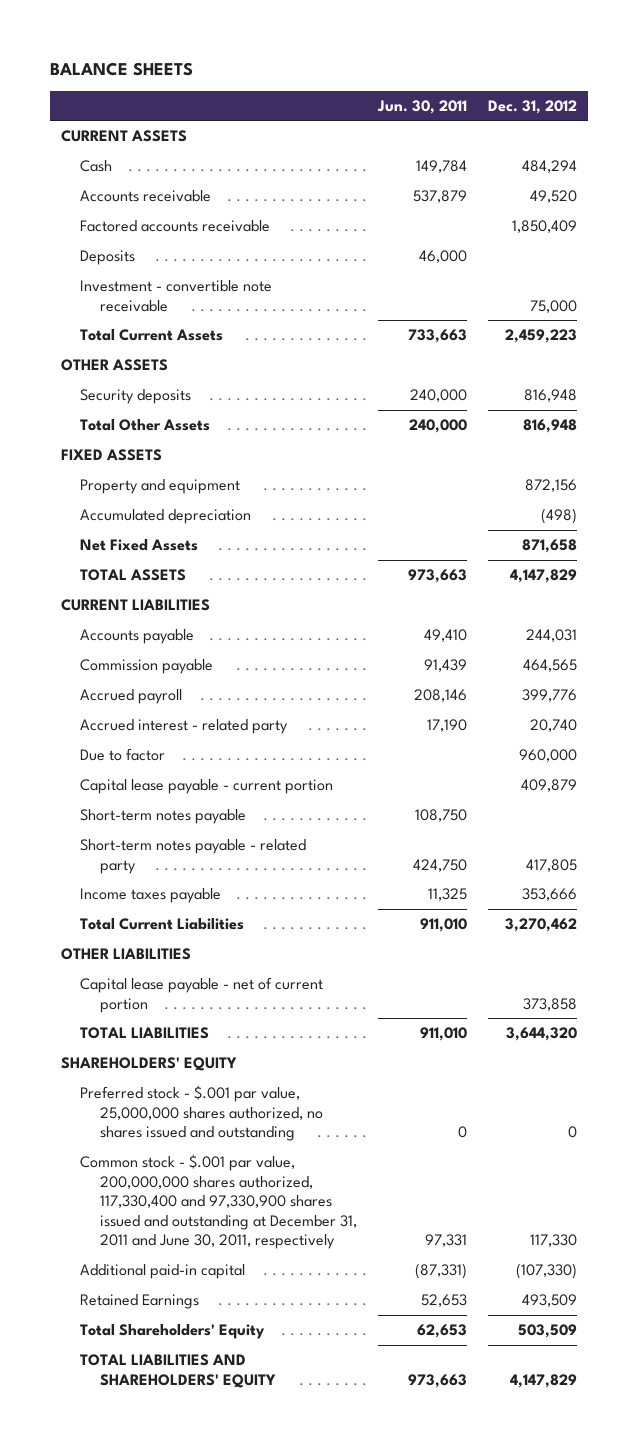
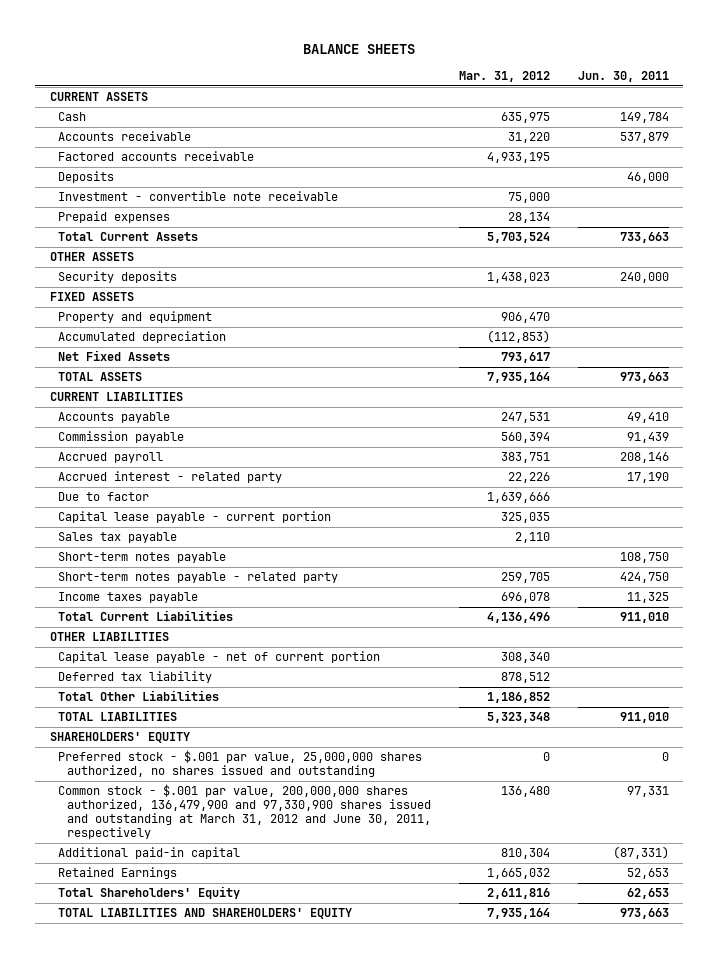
- | Jun. 30, 2011 | Dec. 31, 2012
+ | Mar. 31, 2012 | Jun. 30, 2011
+ Prepaid expenses | 28,134 |
- Total Other Assets | 240,000 | 816,948
+ Sales tax payable | 2,110 |
+ Deferred tax liability | 878,512 |
+ Total Other Liabilities | 1,186,852 |
- Common stock - $.001 par value, 200,000,000 shares authorized, 117,330,400 and 97,330,900 shares issued and outstanding at December 31, 2011 and June 30, 2011, respectively | 97,331 | 117,330
+ Common stock - $.001 par value, 200,000,000 shares authorized, 136,479,900 and 97,330,900 shares issued and outstanding at March 31, 2012 and June 30, 2011, respectively | 136,480 | 97,331

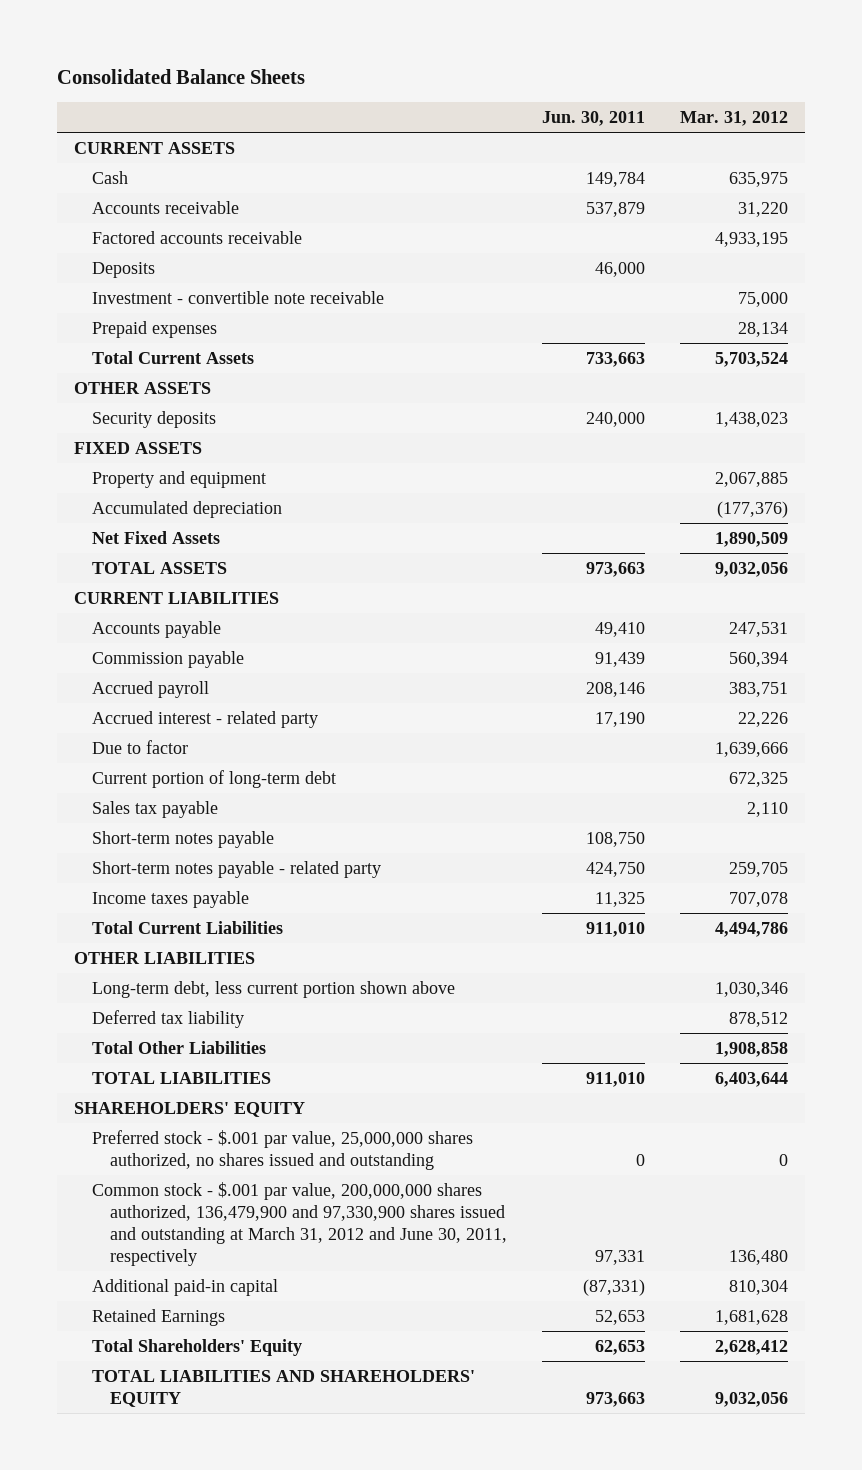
- BALANCE SHEETS
+ Consolidated Balance Sheets
- | Mar. 31, 2012 | Jun. 30, 2011
+ | Jun. 30, 2011 | Mar. 31, 2012
- Property and equipment | 906,470 |
- Accumulated depreciation | (112,853) |
- Net Fixed Assets | 793,617 |
- TOTAL ASSETS | 7,935,164 | 973,663
+ Property and equipment | | 2,067,885
+ Accumulated depreciation | | (177,376)
+ Net Fixed Assets | | 1,890,509
+ TOTAL ASSETS | 973,663 | 9,032,056
- Capital lease payable - current portion | 325,035 |
+ Current portion of long-term debt | | 672,325
- Income taxes payable | 696,078 | 11,325
- Total Current Liabilities | 4,136,496 | 911,010
+ Income taxes payable | 11,325 | 707,078
+ Total Current Liabilities | 911,010 | 4,494,786
- Capital lease payable - net of current portion | 308,340 |
+ Long-term debt, less current portion shown above | | 1,030,346
- Total Other Liabilities | 1,186,852 |
- TOTAL LIABILITIES | 5,323,348 | 911,010
+ Total Other Liabilities | | 1,908,858
+ TOTAL LIABILITIES | 911,010 | 6,403,644
- Retained Earnings | 1,665,032 | 52,653
- Total Shareholders' Equity | 2,611,816 | 62,653
- TOTAL LIABILITIES AND SHAREHOLDERS' EQUITY | 7,935,164 | 973,663
+ Retained Earnings | 52,653 | 1,681,628
+ Total Shareholders' Equity | 62,653 | 2,628,412
+ TOTAL LIABILITIES AND SHAREHOLDERS' EQUITY | 973,663 | 9,032,056

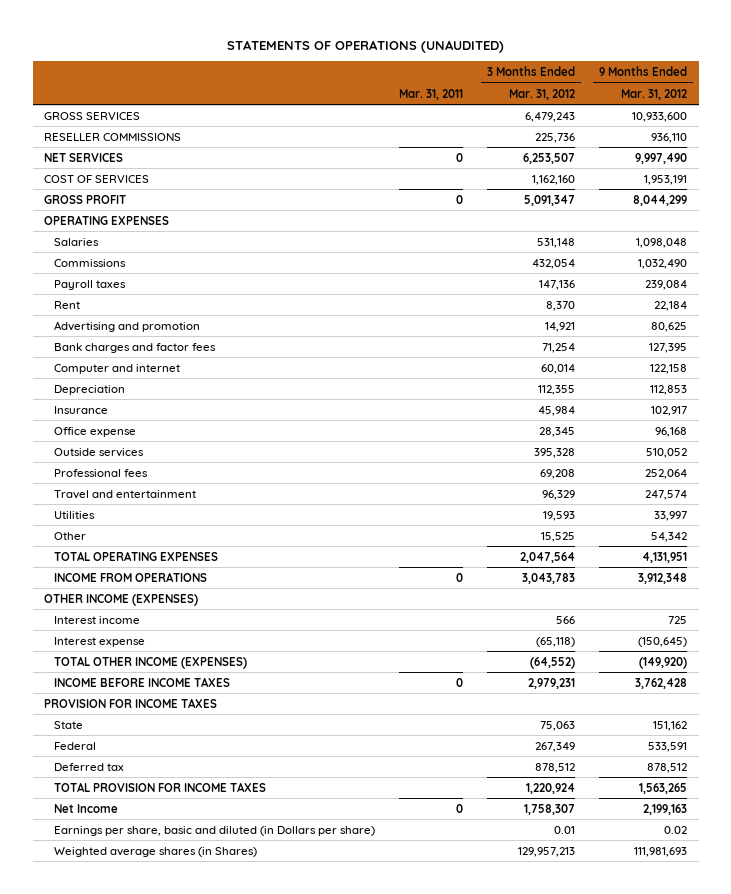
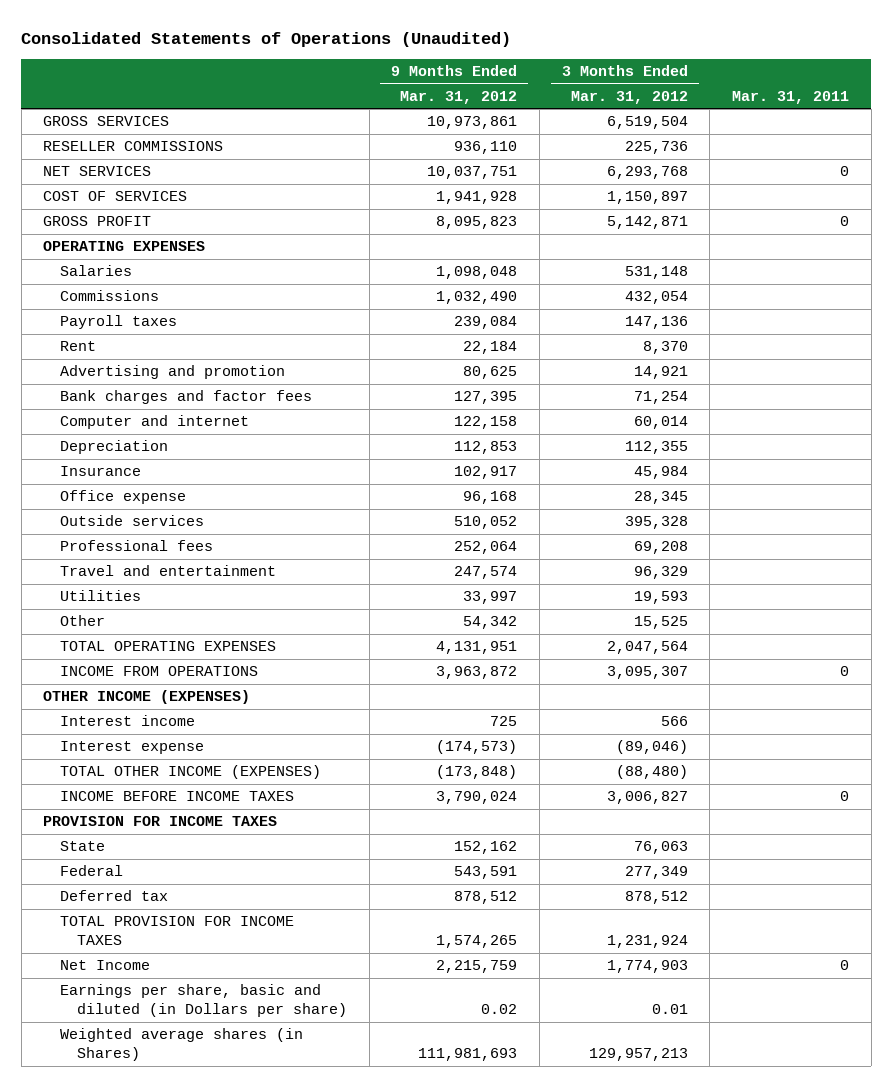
- STATEMENTS OF OPERATIONS (UNAUDITED)
+ Consolidated Statements of Operations (Unaudited)
- | Mar. 31, 2011 | 3 Months Ended Mar. 31, 2012 | 9 Months Ended Mar. 31, 2012
+ | 9 Months Ended Mar. 31, 2012 | 3 Months Ended Mar. 31, 2012 | Mar. 31, 2011
- GROSS SERVICES | | 6,479,243 | 10,933,600
+ GROSS SERVICES | 10,973,861 | 6,519,504 |
- NET SERVICES | 0 | 6,253,507 | 9,997,490
- COST OF SERVICES | | 1,162,160 | 1,953,191
- GROSS PROFIT | 0 | 5,091,347 | 8,044,299
+ NET SERVICES | 10,037,751 | 6,293,768 | 0
+ COST OF SERVICES | 1,941,928 | 1,150,897 |
+ GROSS PROFIT | 8,095,823 | 5,142,871 | 0
- INCOME FROM OPERATIONS | 0 | 3,043,783 | 3,912,348
+ INCOME FROM OPERATIONS | 3,963,872 | 3,095,307 | 0
- Interest expense | | (65,118) | (150,645)
- TOTAL OTHER INCOME (EXPENSES) | | (64,552) | (149,920)
- INCOME BEFORE INCOME TAXES | 0 | 2,979,231 | 3,762,428
+ Interest expense | (174,573) | (89,046) |
+ TOTAL OTHER INCOME (EXPENSES) | (173,848) | (88,480) |
+ INCOME BEFORE INCOME TAXES | 3,790,024 | 3,006,827 | 0
- State | | 75,063 | 151,162
- Federal | | 267,349 | 533,591
+ State | 152,162 | 76,063 |
+ Federal | 543,591 | 277,349 |
- TOTAL PROVISION FOR INCOME TAXES | | 1,220,924 | 1,563,265
- Net Income | 0 | 1,758,307 | 2,199,163
+ TOTAL PROVISION FOR INCOME TAXES | 1,574,265 | 1,231,924 |
+ Net Income | 2,215,759 | 1,774,903 | 0

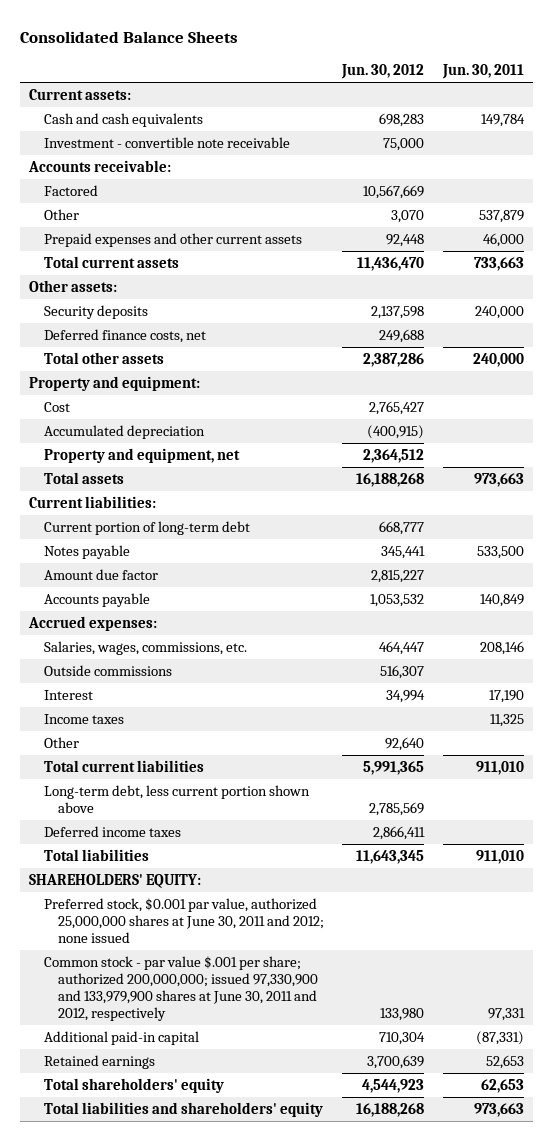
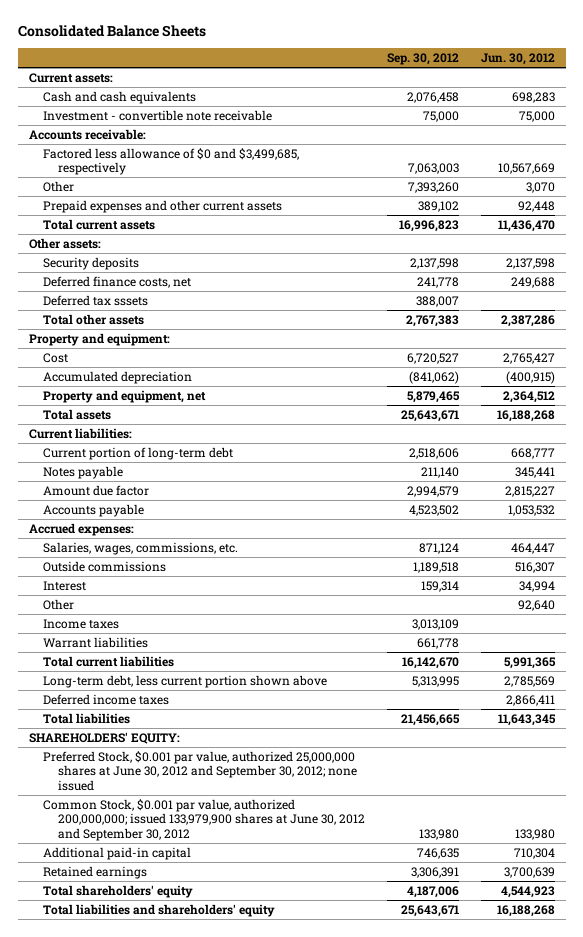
- | Jun. 30, 2012 | Jun. 30, 2011
+ | Sep. 30, 2012 | Jun. 30, 2012
- Factored | 10,567,669 |
+ Factored less allowance of $0 and $3,499,685, respectively | 7,063,003 | 10,567,669
+ Deferred tax sssets | 388,007 |
moved down: Income taxes | 3,013,109 |
+ Warrant liabilities | 661,778 |
- Preferred stock, $0.001 par value, authorized 25,000,000 shares at June 30, 2011 and 2012; none issued
- Common stock - par value $.001 per share; authorized 200,000,000; issued 97,330,900 and 133,979,900 shares at June 30, 2011 and 2012, respectively | 133,980 | 97,331
+ Preferred Stock, $0.001 par value, authorized 25,000,000 shares at June 30, 2012 and September 30, 2012; none issued
+ Common Stock, $0.001 par value, authorized 200,000,000; issued 133,979,900 shares at June 30, 2012 and September 30, 2012 | 133,980 | 133,980

